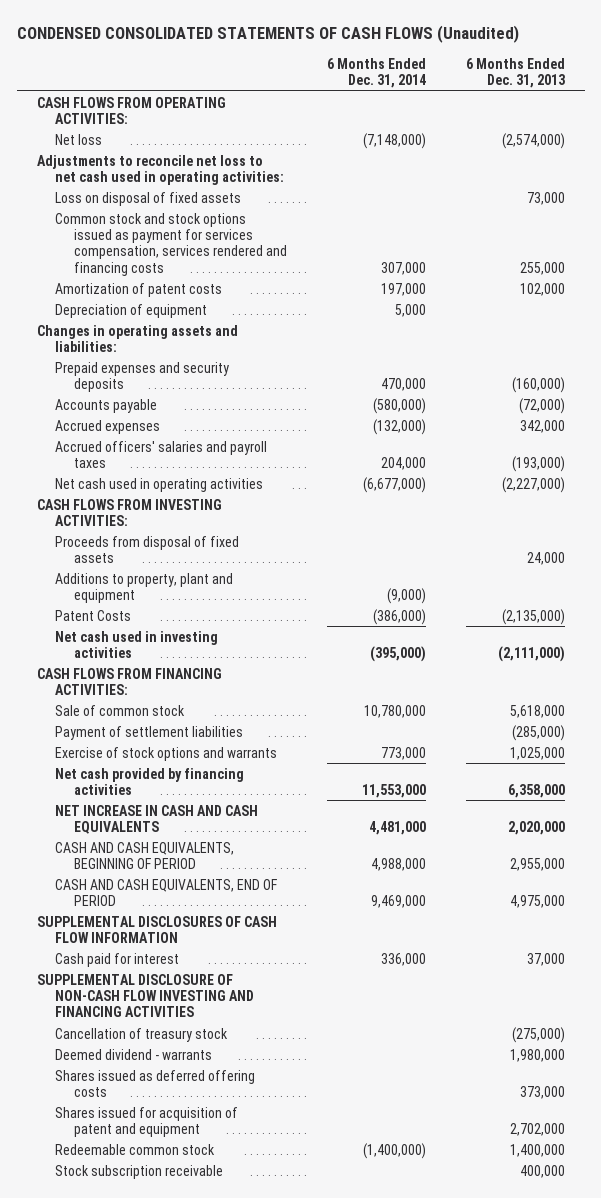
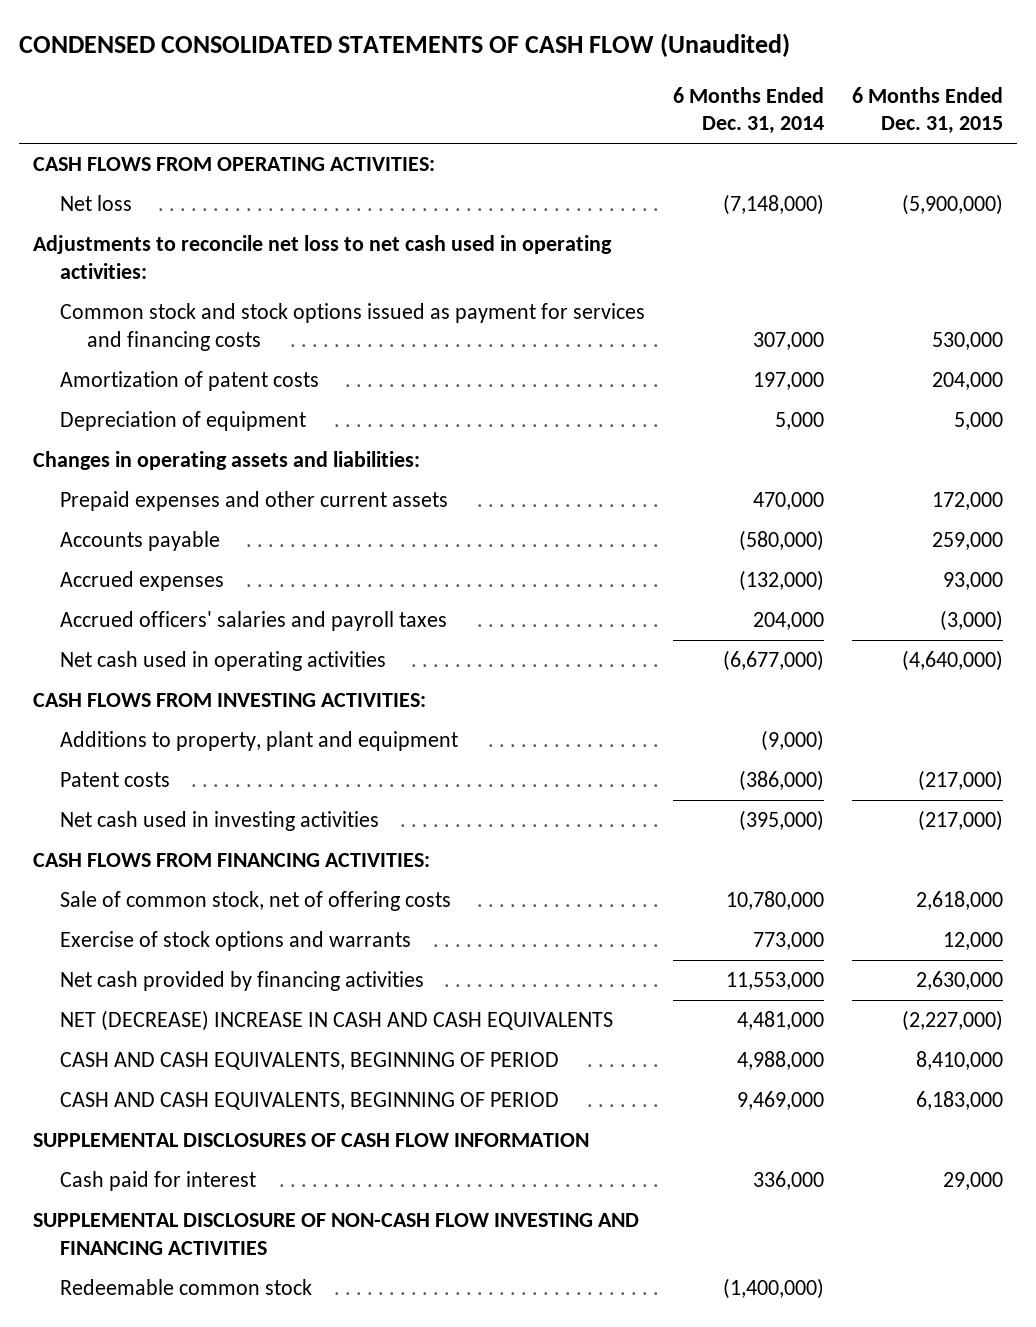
- CONDENSED CONSOLIDATED STATEMENTS OF CASH FLOWS (Unaudited)
+ CONDENSED CONSOLIDATED STATEMENTS OF CASH FLOW (Unaudited)
- | 6 Months Ended Dec. 31, 2014 | 6 Months Ended Dec. 31, 2013
+ | 6 Months Ended Dec. 31, 2014 | 6 Months Ended Dec. 31, 2015
- Loss on disposal of fixed assets | | 73,000
- Common stock and stock options issued as payment for services compensation, services rendered and financing costs | 307,000 | 255,000
+ Common stock and stock options issued as payment for services and financing costs | 307,000 | 530,000
- Prepaid expenses and security deposits | 470,000 | (160,000)
+ Prepaid expenses and other current assets | 470,000 | 172,000
- Proceeds from disposal of fixed assets | | 24,000
- Patent Costs | (386,000) | (2,135,000)
+ Patent costs | (386,000) | (217,000)
- Sale of common stock | 10,780,000 | 5,618,000
- Payment of settlement liabilities | | (285,000)
+ Sale of common stock, net of offering costs | 10,780,000 | 2,618,000
- NET INCREASE IN CASH AND CASH EQUIVALENTS | 4,481,000 | 2,020,000
+ NET (DECREASE) INCREASE IN CASH AND CASH EQUIVALENTS | 4,481,000 | (2,227,000)
- CASH AND CASH EQUIVALENTS, END OF PERIOD | 9,469,000 | 4,975,000
+ CASH AND CASH EQUIVALENTS, BEGINNING OF PERIOD | 9,469,000 | 6,183,000
- Cancellation of treasury stock | | (275,000)
- Deemed dividend - warrants | | 1,980,000
- Shares issued as deferred offering costs | | 373,000
- Shares issued for acquisition of patent and equipment | | 2,702,000
- Stock subscription receivable | | 400,000

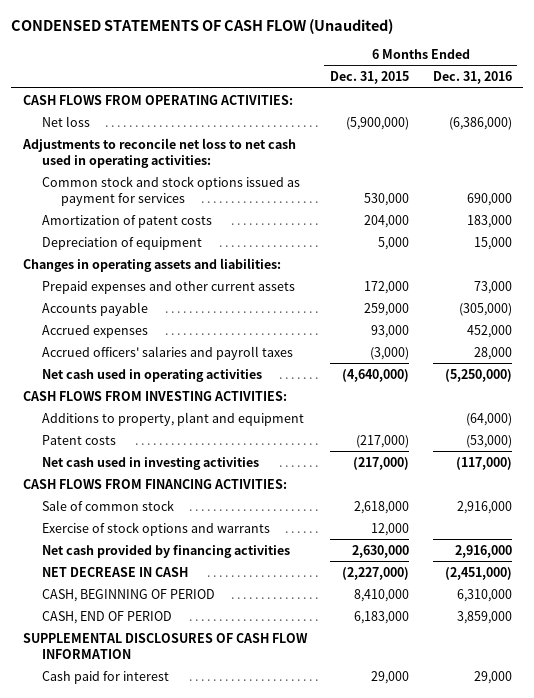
- CONDENSED CONSOLIDATED STATEMENTS OF CASH FLOW (Unaudited)
+ CONDENSED STATEMENTS OF CASH FLOW (Unaudited)
- | 6 Months Ended Dec. 31, 2014 | 6 Months Ended Dec. 31, 2015
+ | 6 Months Ended Dec. 31, 2015 | 6 Months Ended Dec. 31, 2016
- Common stock and stock options issued as payment for services and financing costs | 307,000 | 530,000
+ Common stock and stock options issued as payment for services | 530,000 | 690,000
- Sale of common stock, net of offering costs | 10,780,000 | 2,618,000
+ Sale of common stock | 2,618,000 | 2,916,000
- NET (DECREASE) INCREASE IN CASH AND CASH EQUIVALENTS | 4,481,000 | (2,227,000)
- CASH AND CASH EQUIVALENTS, BEGINNING OF PERIOD | 4,988,000 | 8,410,000
- CASH AND CASH EQUIVALENTS, BEGINNING OF PERIOD | 9,469,000 | 6,183,000
+ NET DECREASE IN CASH | (2,227,000) | (2,451,000)
+ CASH, BEGINNING OF PERIOD | 8,410,000 | 6,310,000
+ CASH, END OF PERIOD | 6,183,000 | 3,859,000
- SUPPLEMENTAL DISCLOSURE OF NON-CASH FLOW INVESTING AND FINANCING ACTIVITIES
- Redeemable common stock | (1,400,000) |

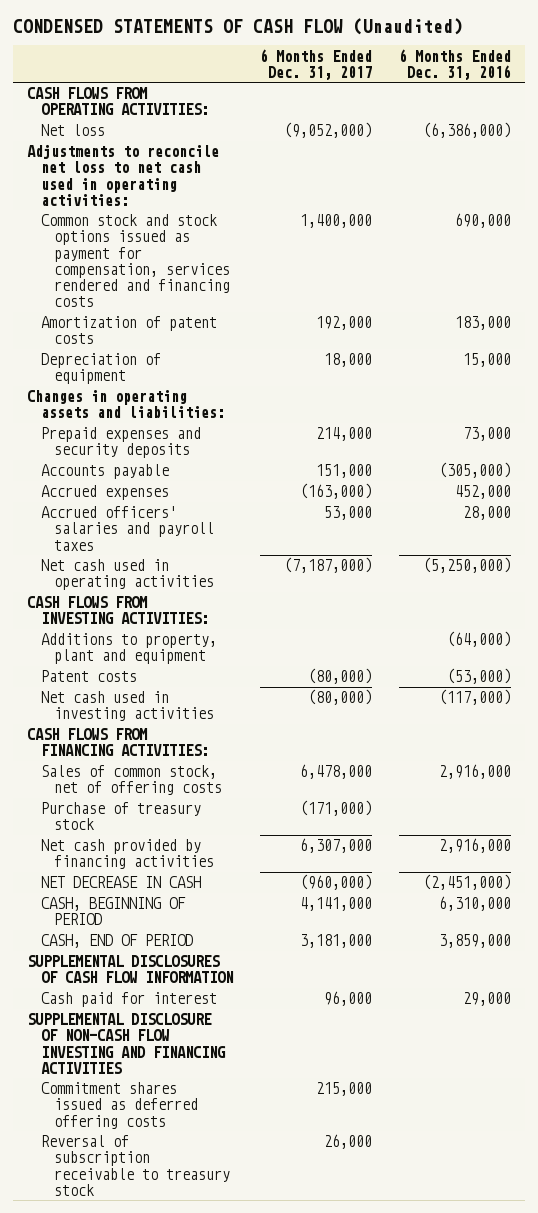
- | 6 Months Ended Dec. 31, 2015 | 6 Months Ended Dec. 31, 2016
+ | 6 Months Ended Dec. 31, 2017 | 6 Months Ended Dec. 31, 2016
- Common stock and stock options issued as payment for services | 530,000 | 690,000
+ Common stock and stock options issued as payment for compensation, services rendered and financing costs | 1,400,000 | 690,000
- Prepaid expenses and other current assets | 172,000 | 73,000
+ Prepaid expenses and security deposits | 214,000 | 73,000
- Sale of common stock | 2,618,000 | 2,916,000
- Exercise of stock options and warrants | 12,000 |
+ Sales of common stock, net of offering costs | 6,478,000 | 2,916,000
+ Purchase of treasury stock | (171,000) |
+ SUPPLEMENTAL DISCLOSURE OF NON-CASH FLOW INVESTING AND FINANCING ACTIVITIES
+ Commitment shares issued as deferred offering costs | 215,000 |
+ Reversal of subscription receivable to treasury stock | 26,000 |

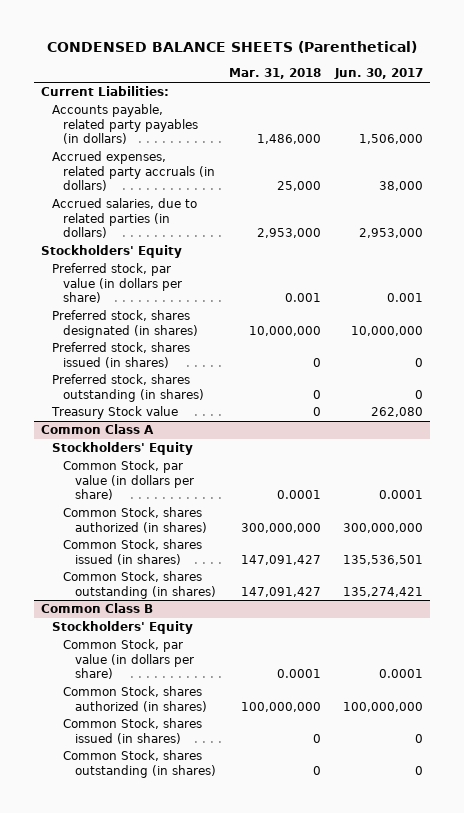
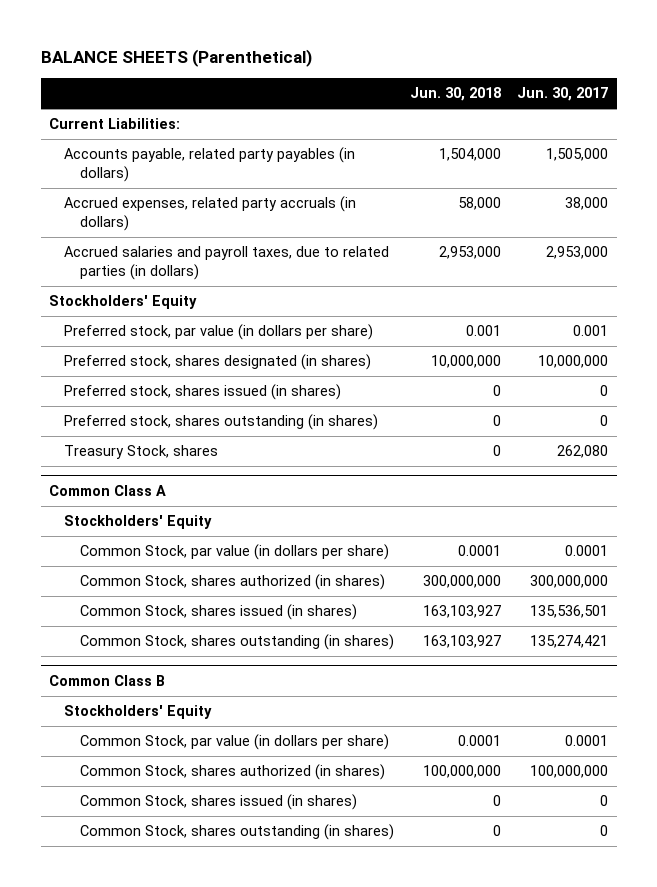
- CONDENSED BALANCE SHEETS (Parenthetical)
+ BALANCE SHEETS (Parenthetical)
- | Mar. 31, 2018 | Jun. 30, 2017
+ | Jun. 30, 2018 | Jun. 30, 2017
- Accounts payable, related party payables (in dollars) | 1,486,000 | 1,506,000
+ Accounts payable, related party payables (in dollars) | 1,504,000 | 1,505,000
- Accrued salaries, due to related parties (in dollars) | 2,953,000 | 2,953,000
+ Accrued salaries and payroll taxes, due to related parties (in dollars) | 2,953,000 | 2,953,000
- Treasury Stock value | 0 | 262,080
+ Treasury Stock, shares | 0 | 262,080

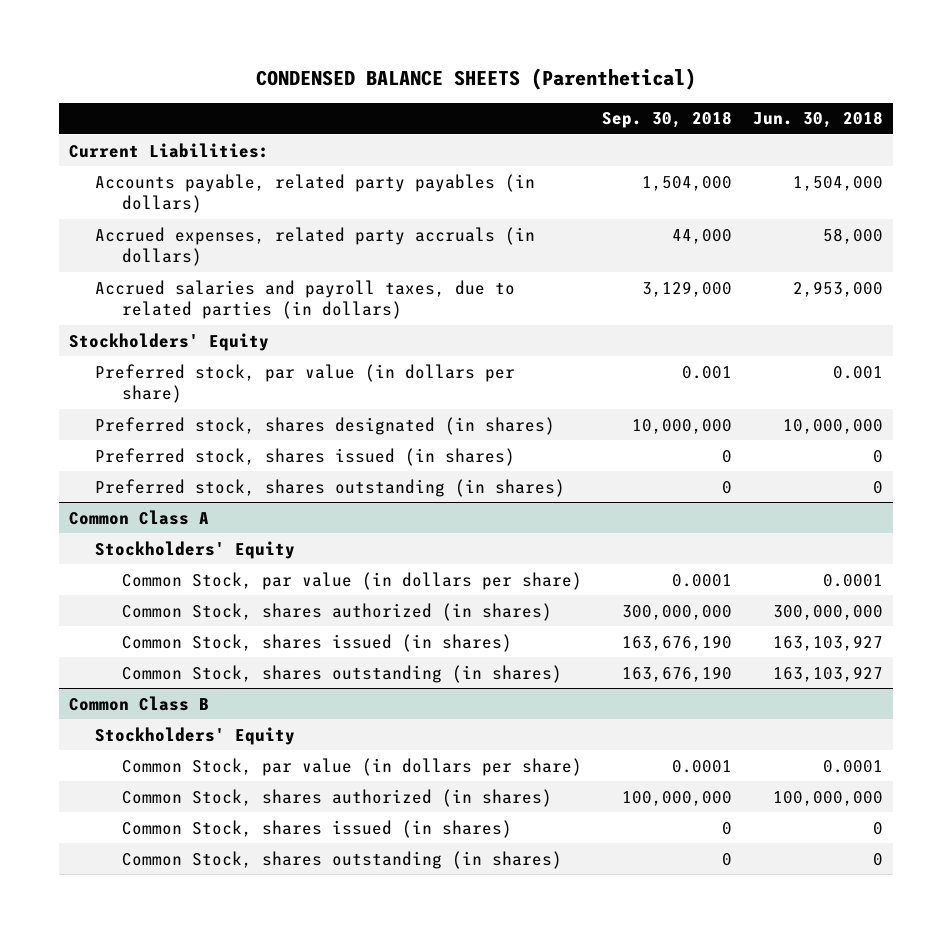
- BALANCE SHEETS (Parenthetical)
+ CONDENSED BALANCE SHEETS (Parenthetical)
- | Jun. 30, 2018 | Jun. 30, 2017
+ | Sep. 30, 2018 | Jun. 30, 2018
- Treasury Stock, shares | 0 | 262,080

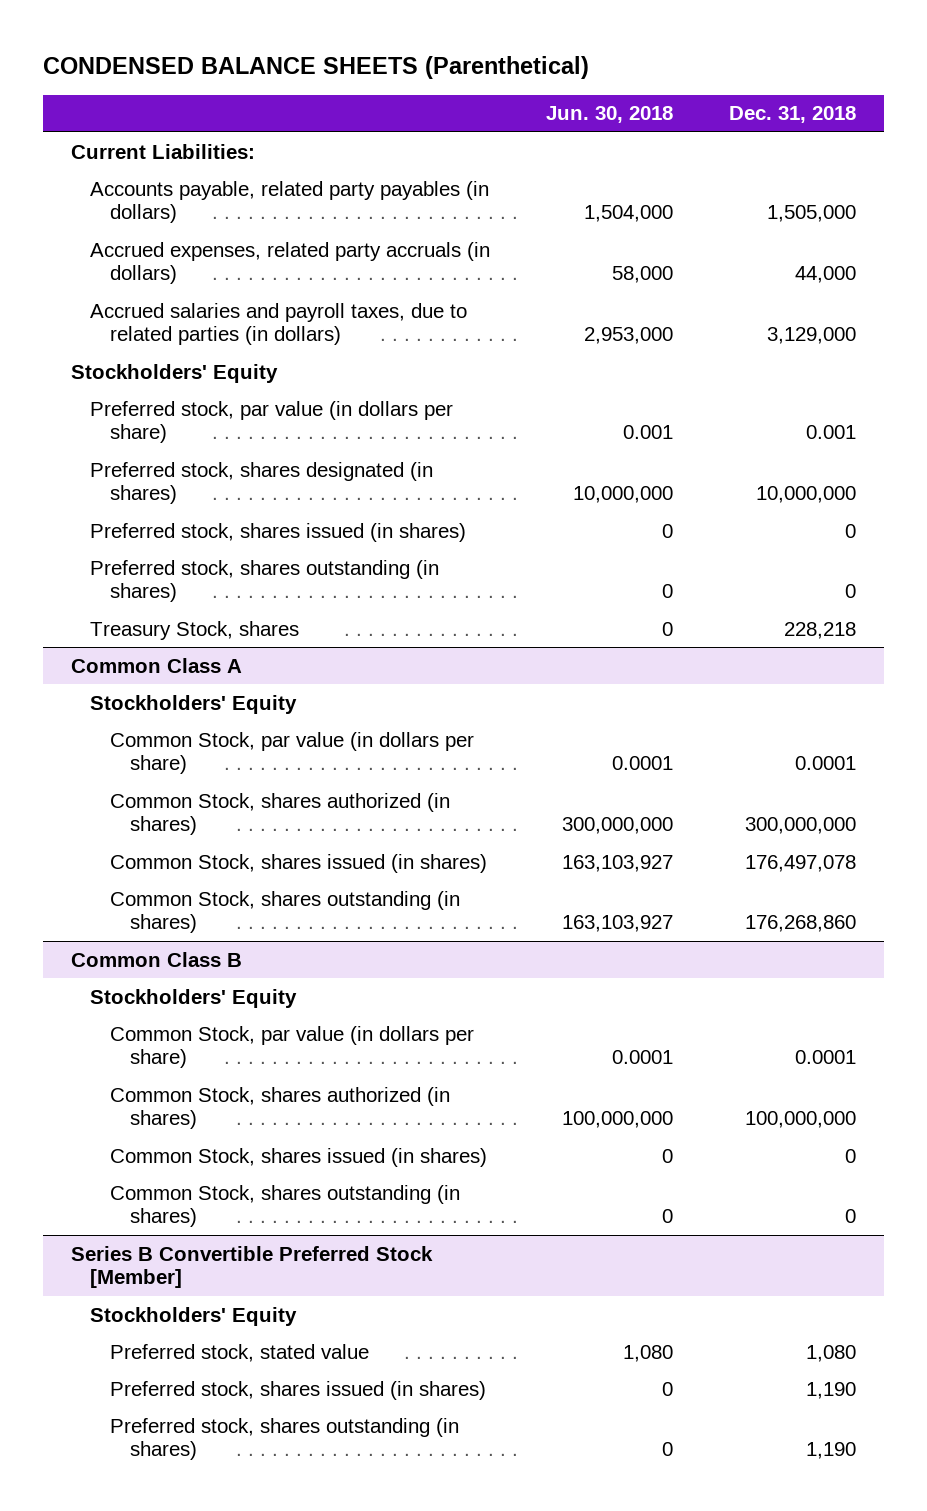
- | Sep. 30, 2018 | Jun. 30, 2018
+ | Jun. 30, 2018 | Dec. 31, 2018
+ Treasury Stock, shares | 0 | 228,218
+ Series B Convertible Preferred Stock [Member]
+ Stockholders' Equity
+ Preferred stock, stated value | 1,080 | 1,080
+ Preferred stock, shares issued (in shares) | 0 | 1,190
+ Preferred stock, shares outstanding (in shares) | 0 | 1,190

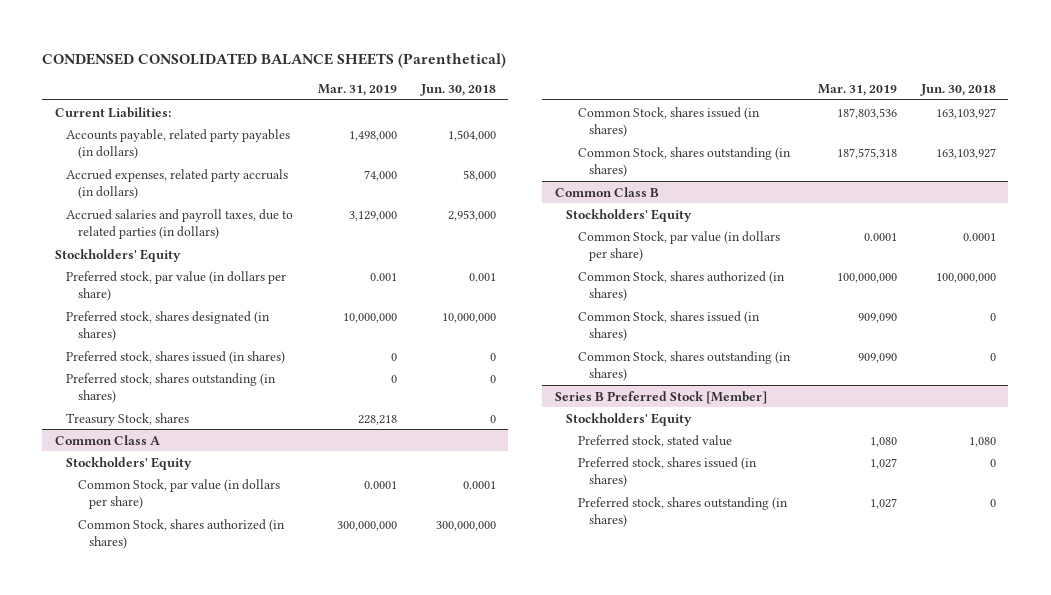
- CONDENSED BALANCE SHEETS (Parenthetical)
+ CONDENSED CONSOLIDATED BALANCE SHEETS (Parenthetical)
- | Jun. 30, 2018 | Dec. 31, 2018
+ | Mar. 31, 2019 | Jun. 30, 2018
- Series B Convertible Preferred Stock [Member]
+ Series B Preferred Stock [Member]

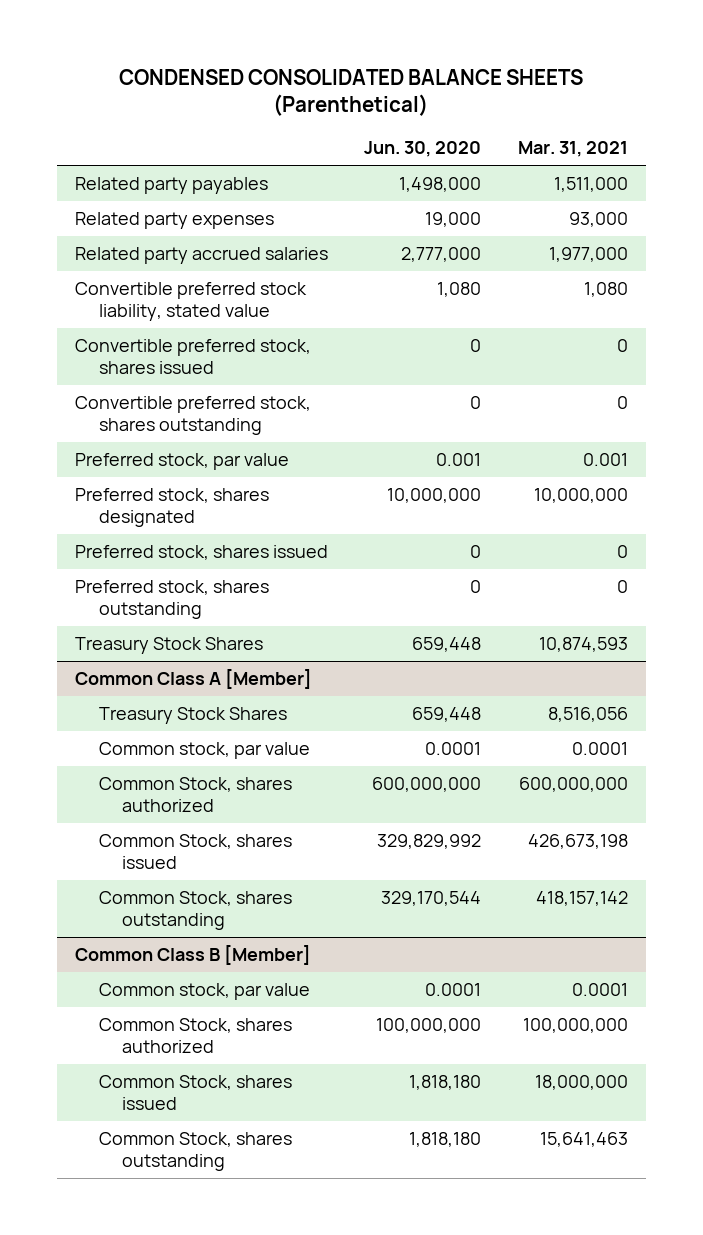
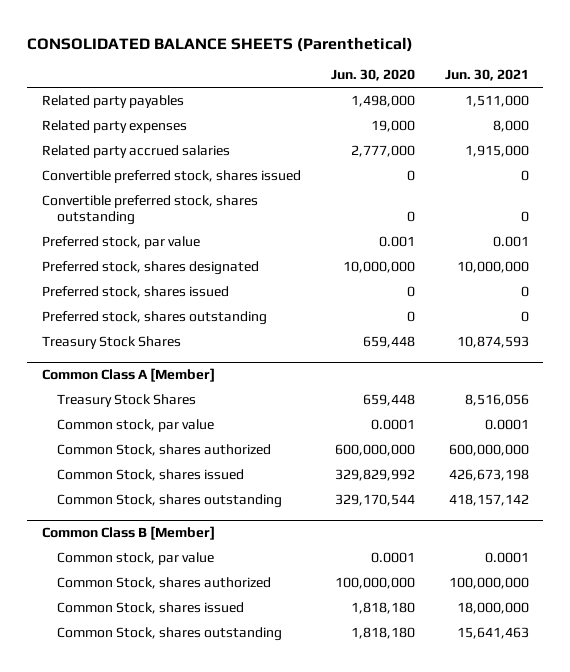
- CONDENSED CONSOLIDATED BALANCE SHEETS (Parenthetical)
+ CONSOLIDATED BALANCE SHEETS (Parenthetical)
- | Jun. 30, 2020 | Mar. 31, 2021
+ | Jun. 30, 2020 | Jun. 30, 2021
- Convertible preferred stock liability, stated value | 1,080 | 1,080

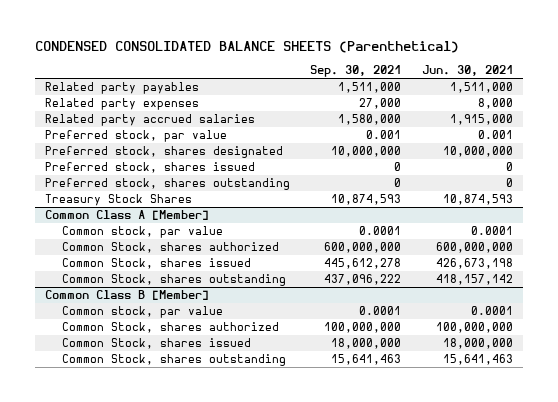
- CONSOLIDATED BALANCE SHEETS (Parenthetical)
+ CONDENSED CONSOLIDATED BALANCE SHEETS (Parenthetical)
- | Jun. 30, 2020 | Jun. 30, 2021
+ | Sep. 30, 2021 | Jun. 30, 2021
- Convertible preferred stock, shares issued | 0 | 0
- Convertible preferred stock, shares outstanding | 0 | 0
@ Common Class A [Member]
- Treasury Stock Shares | 659,448 | 8,516,056

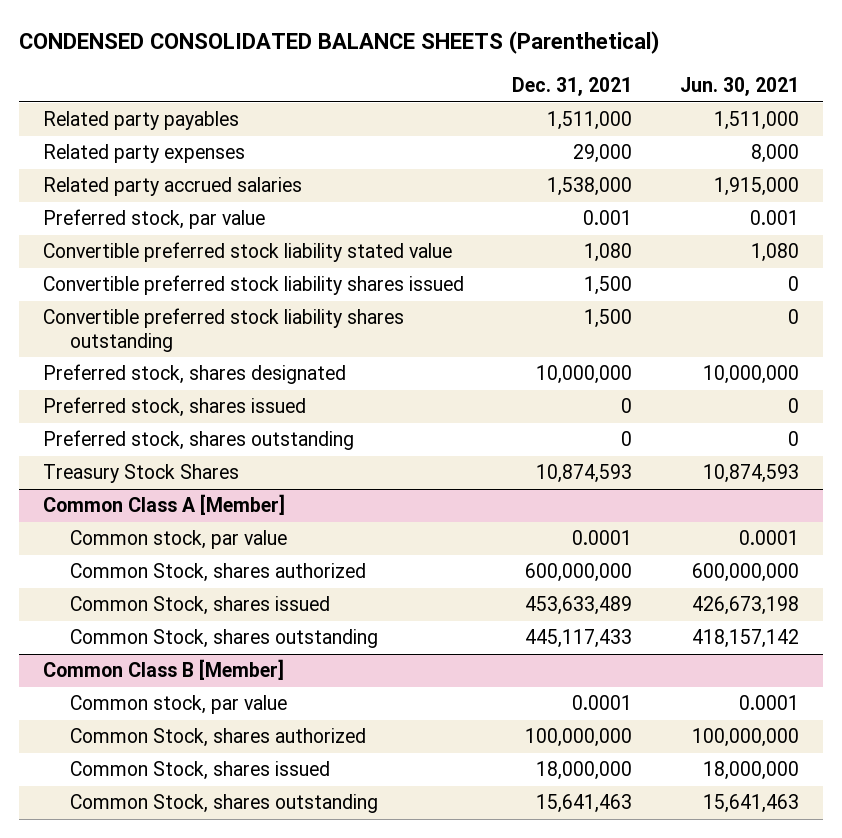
- | Sep. 30, 2021 | Jun. 30, 2021
+ | Dec. 31, 2021 | Jun. 30, 2021
+ Convertible preferred stock liability stated value | 1,080 | 1,080
+ Convertible preferred stock liability shares issued | 1,500 | 0
+ Convertible preferred stock liability shares outstanding | 1,500 | 0

